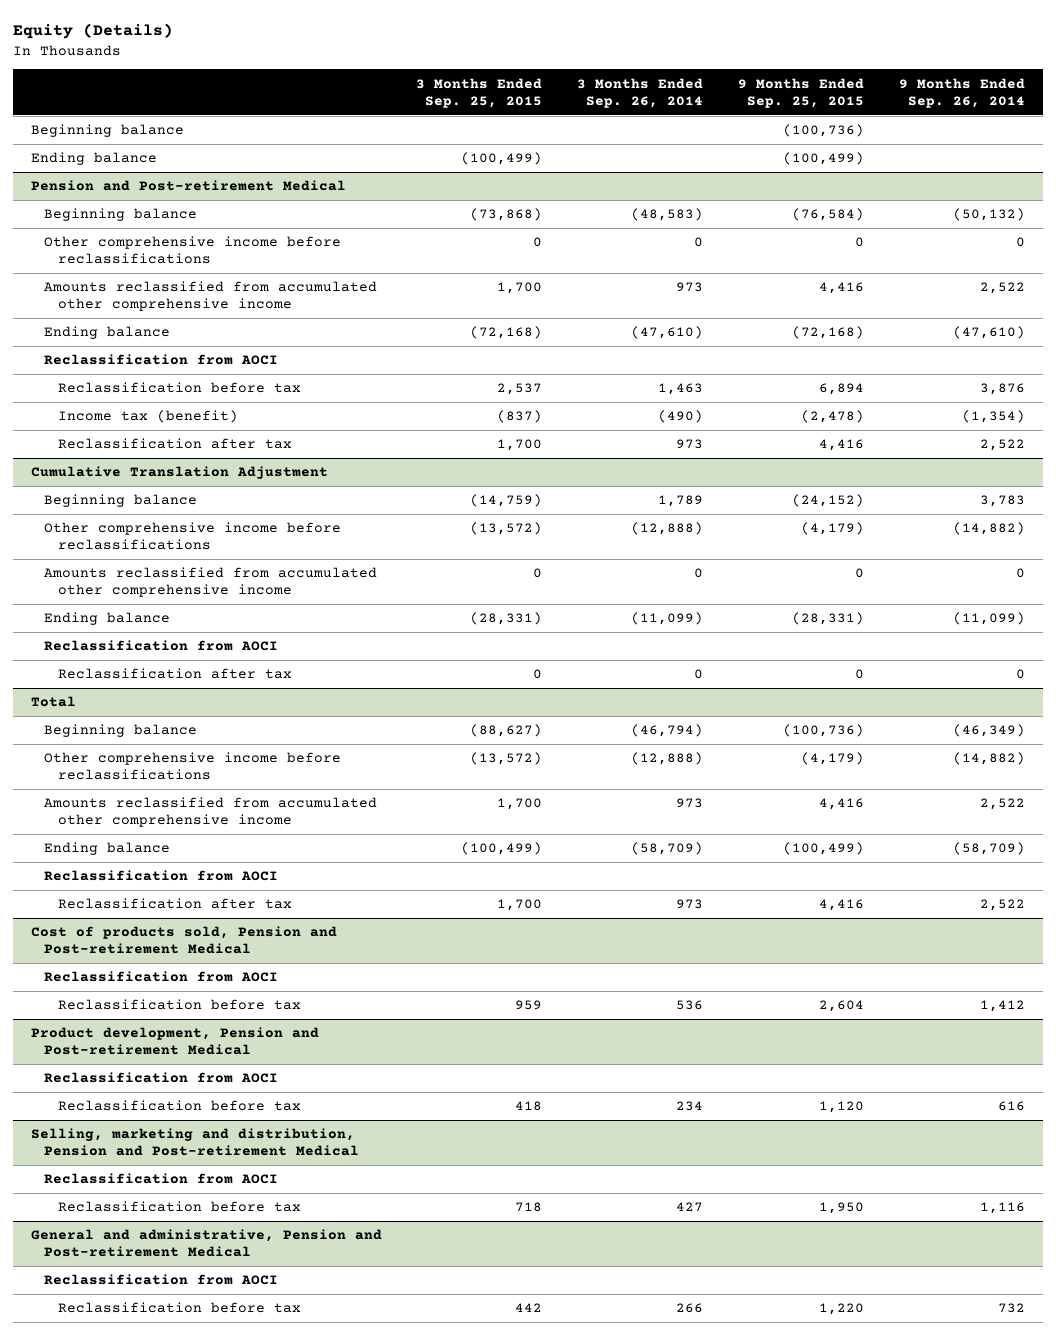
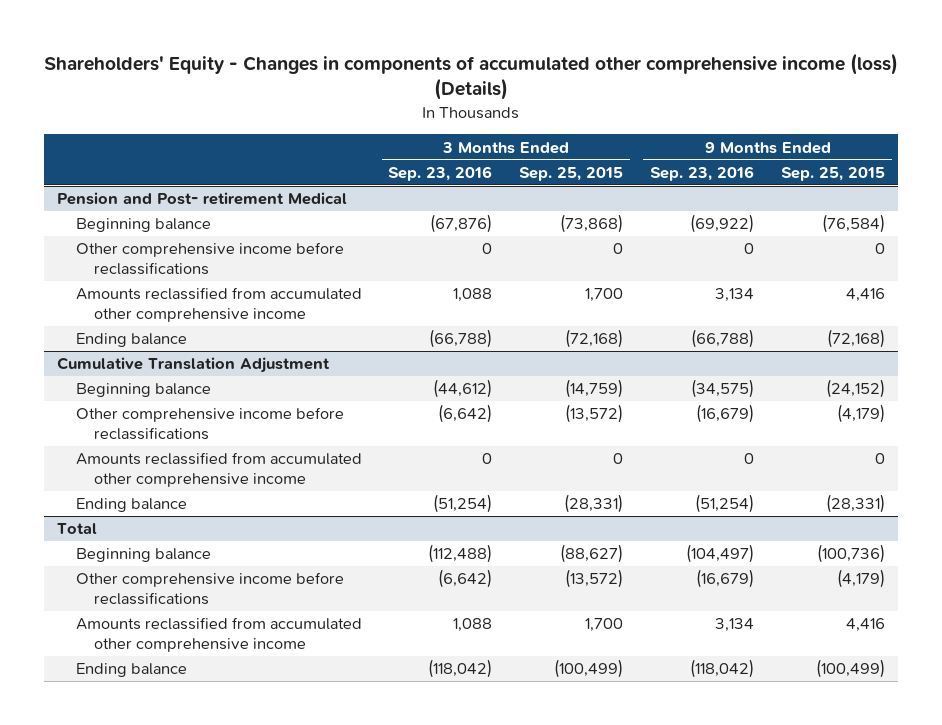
- Equity (Details)
+ Shareholders' Equity - Changes in components of accumulated other comprehensive income (loss) (Details)
- | 3 Months Ended Sep. 25, 2015 | 3 Months Ended Sep. 26, 2014 | 9 Months Ended Sep. 25, 2015 | 9 Months Ended Sep. 26, 2014
+ | 3 Months Ended Sep. 23, 2016 | 3 Months Ended Sep. 25, 2015 | 9 Months Ended Sep. 23, 2016 | 9 Months Ended Sep. 25, 2015
- Beginning balance | | | (100,736) |
- Ending balance | (100,499) | | (100,499) |
- Pension and Post-retirement Medical
+ Pension and Post- retirement Medical
- Reclassification from AOCI
- Reclassification before tax | 2,537 | 1,463 | 6,894 | 3,876
- Income tax (benefit) | (837) | (490) | (2,478) | (1,354)
- Reclassification after tax | 1,700 | 973 | 4,416 | 2,522
@ Cumulative Translation Adjustment
- Reclassification from AOCI
- Reclassification after tax | 0 | 0 | 0 | 0
@ Total
- Reclassification from AOCI
- Reclassification after tax | 1,700 | 973 | 4,416 | 2,522
- Cost of products sold, Pension and Post-retirement Medical
- Reclassification from AOCI
- Reclassification before tax | 959 | 536 | 2,604 | 1,412
- Product development, Pension and Post-retirement Medical
- Reclassification from AOCI
- Reclassification before tax | 418 | 234 | 1,120 | 616
- Selling, marketing and distribution, Pension and Post-retirement Medical
- Reclassification from AOCI
- Reclassification before tax | 718 | 427 | 1,950 | 1,116
- General and administrative, Pension and Post-retirement Medical
- Reclassification from AOCI
- Reclassification before tax | 442 | 266 | 1,220 | 732

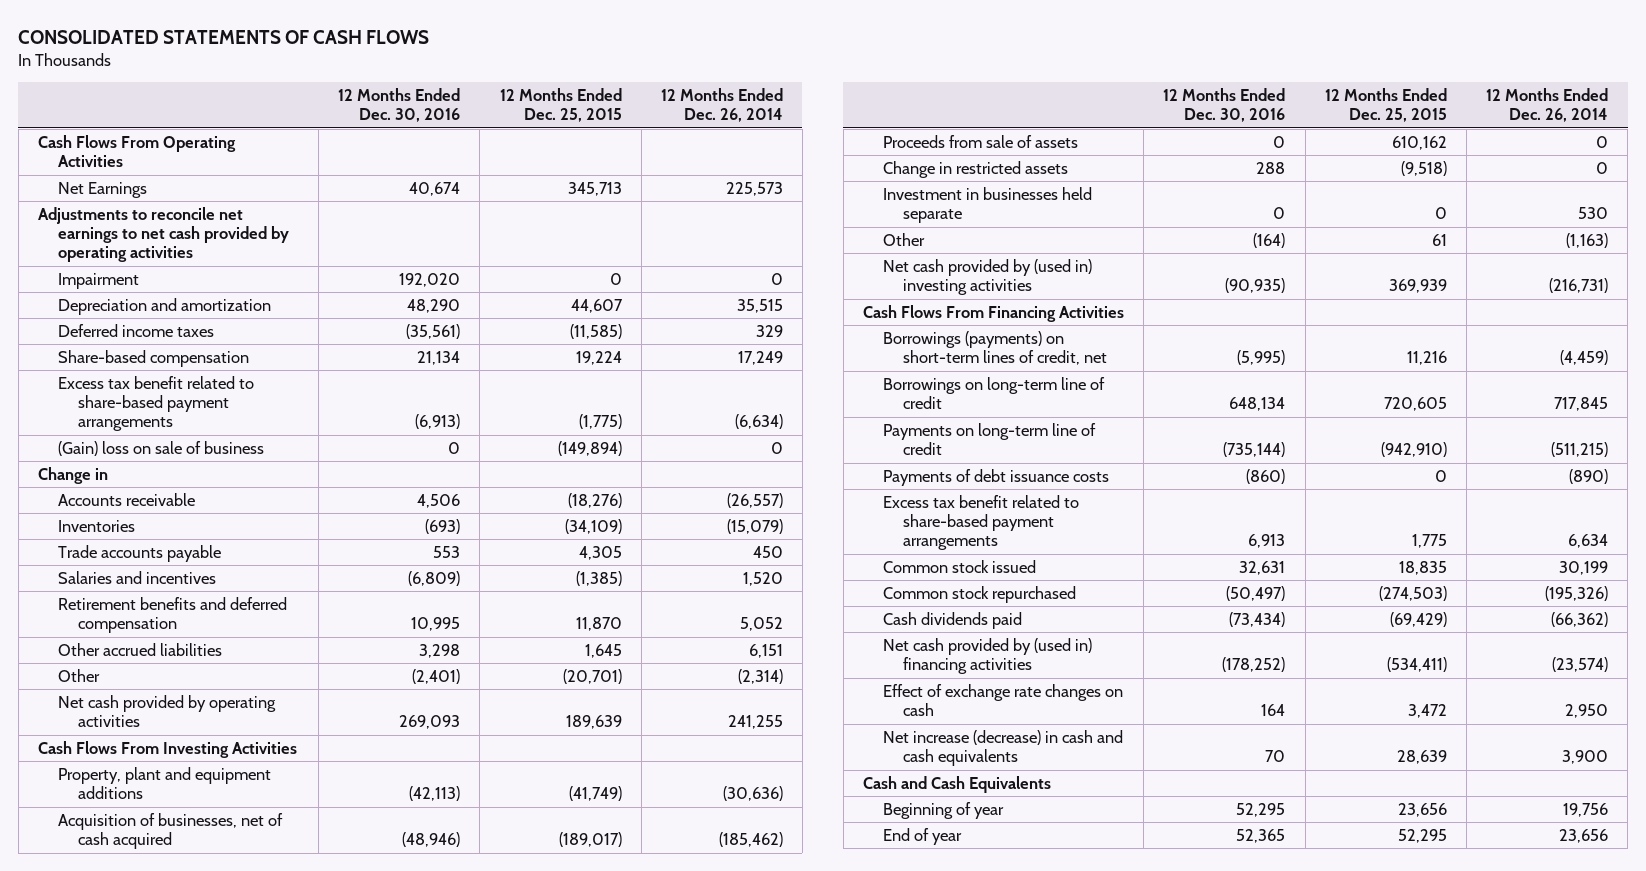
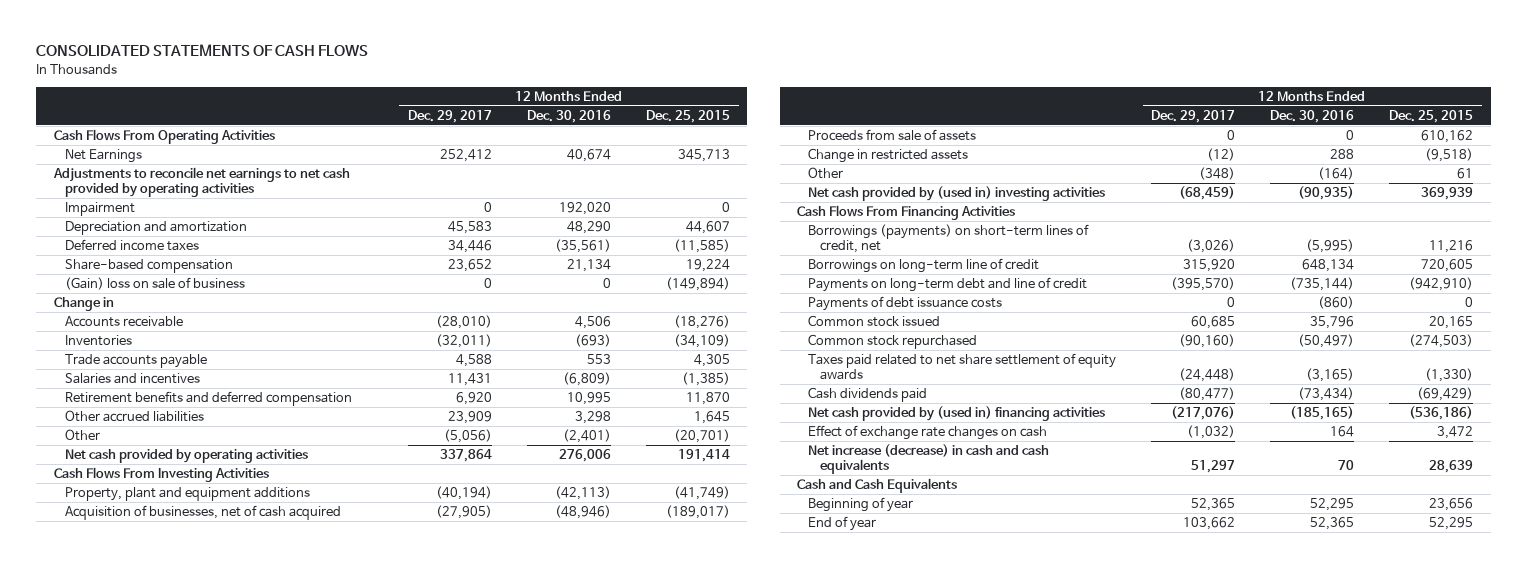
- | 12 Months Ended Dec. 30, 2016 | 12 Months Ended Dec. 25, 2015 | 12 Months Ended Dec. 26, 2014
+ | 12 Months Ended Dec. 29, 2017 | 12 Months Ended Dec. 30, 2016 | 12 Months Ended Dec. 25, 2015
- Excess tax benefit related to share-based payment arrangements | (6,913) | (1,775) | (6,634)
- Net cash provided by operating activities | 269,093 | 189,639 | 241,255
+ Net cash provided by operating activities | 337,864 | 276,006 | 191,414
- Investment in businesses held separate | 0 | 0 | 530
- Payments on long-term line of credit | (735,144) | (942,910) | (511,215)
+ Payments on long-term debt and line of credit | (395,570) | (735,144) | (942,910)
- Excess tax benefit related to share-based payment arrangements | 6,913 | 1,775 | 6,634
- Common stock issued | 32,631 | 18,835 | 30,199
+ Common stock issued | 60,685 | 35,796 | 20,165
+ Taxes paid related to net share settlement of equity awards | (24,448) | (3,165) | (1,330)
- Net cash provided by (used in) financing activities | (178,252) | (534,411) | (23,574)
+ Net cash provided by (used in) financing activities | (217,076) | (185,165) | (536,186)

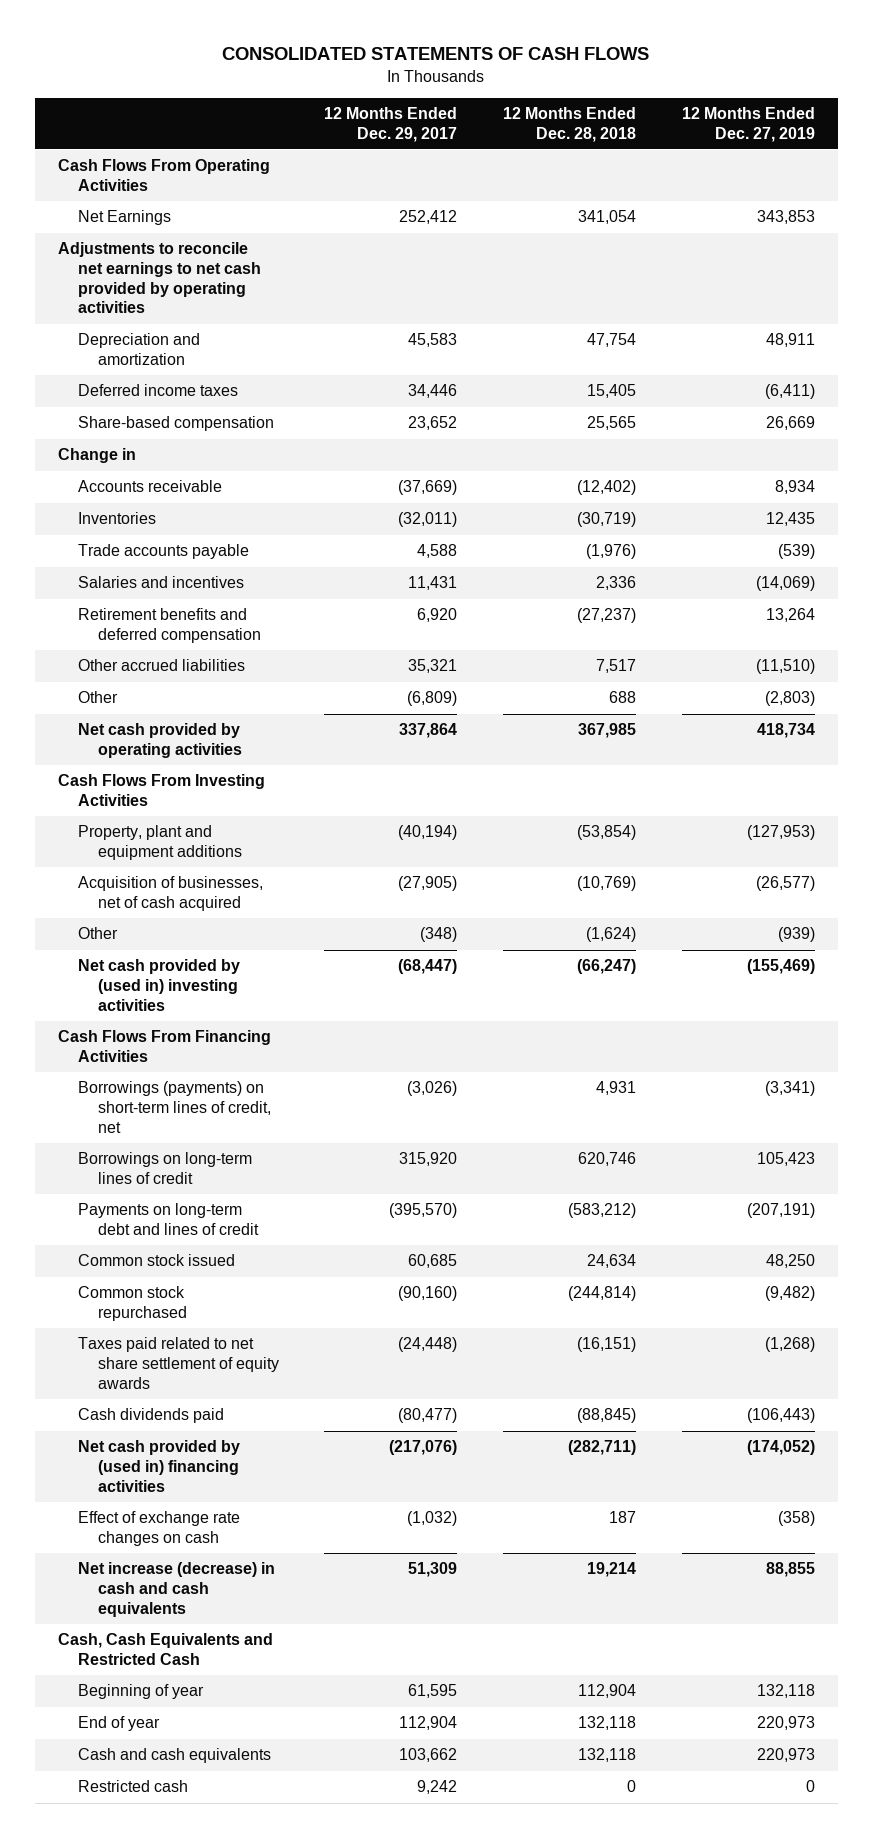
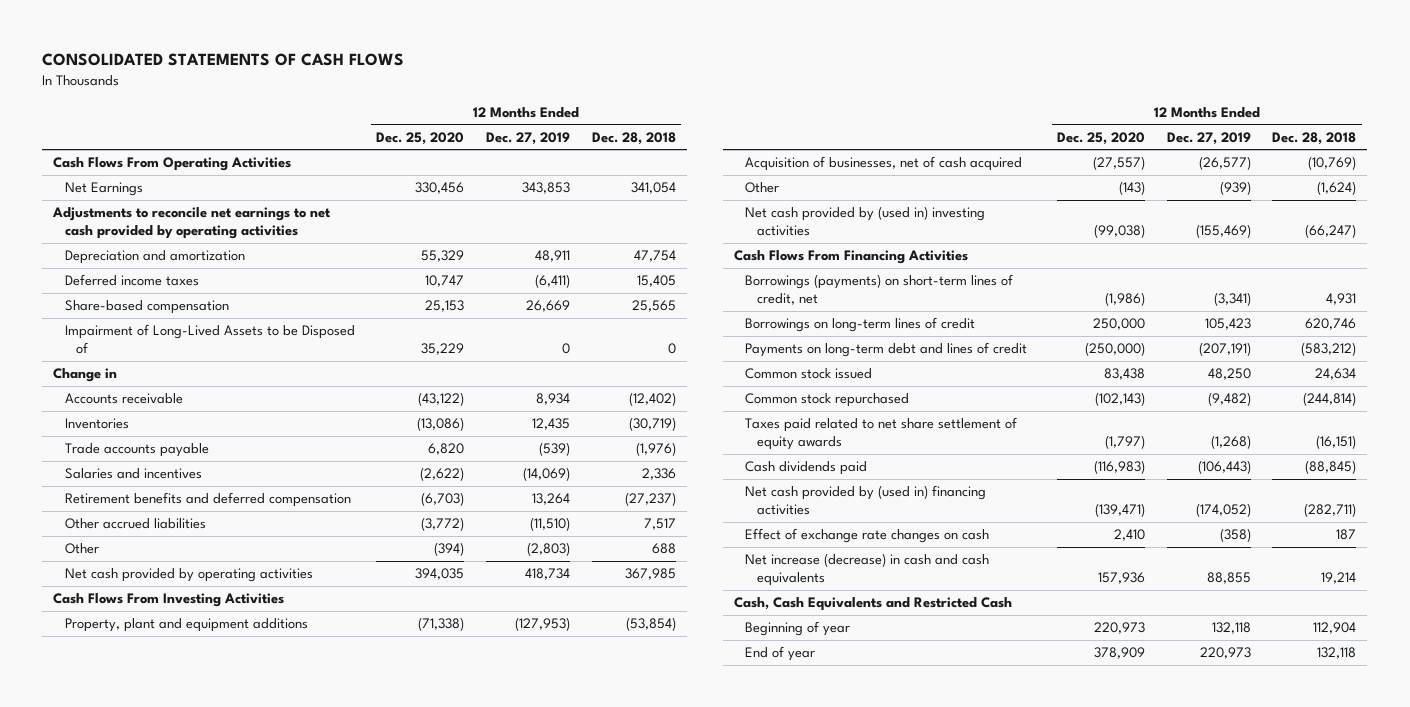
- | 12 Months Ended Dec. 29, 2017 | 12 Months Ended Dec. 28, 2018 | 12 Months Ended Dec. 27, 2019
+ | 12 Months Ended Dec. 25, 2020 | 12 Months Ended Dec. 27, 2019 | 12 Months Ended Dec. 28, 2018
+ Impairment of Long-Lived Assets to be Disposed of | 35,229 | 0 | 0
- Cash and cash equivalents | 103,662 | 132,118 | 220,973
- Restricted cash | 9,242 | 0 | 0

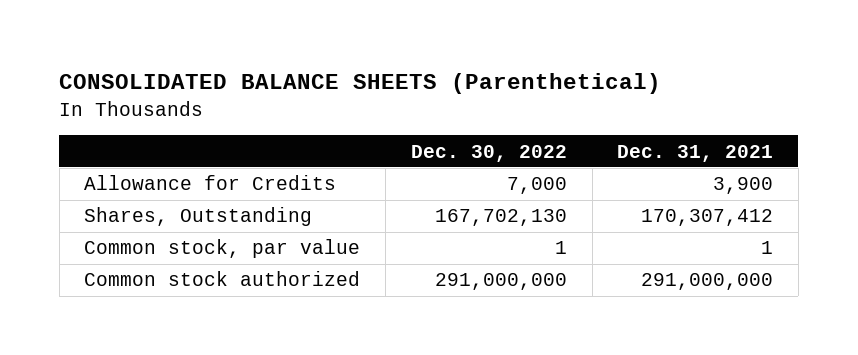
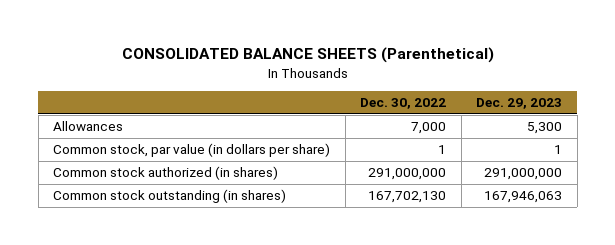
- | Dec. 30, 2022 | Dec. 31, 2021
+ | Dec. 30, 2022 | Dec. 29, 2023
- Allowance for Credits | 7,000 | 3,900
- Shares, Outstanding | 167,702,130 | 170,307,412
- Common stock, par value | 1 | 1
- Common stock authorized | 291,000,000 | 291,000,000
+ Allowances | 7,000 | 5,300
+ Common stock, par value (in dollars per share) | 1 | 1
+ Common stock authorized (in shares) | 291,000,000 | 291,000,000
+ Common stock outstanding (in shares) | 167,702,130 | 167,946,063

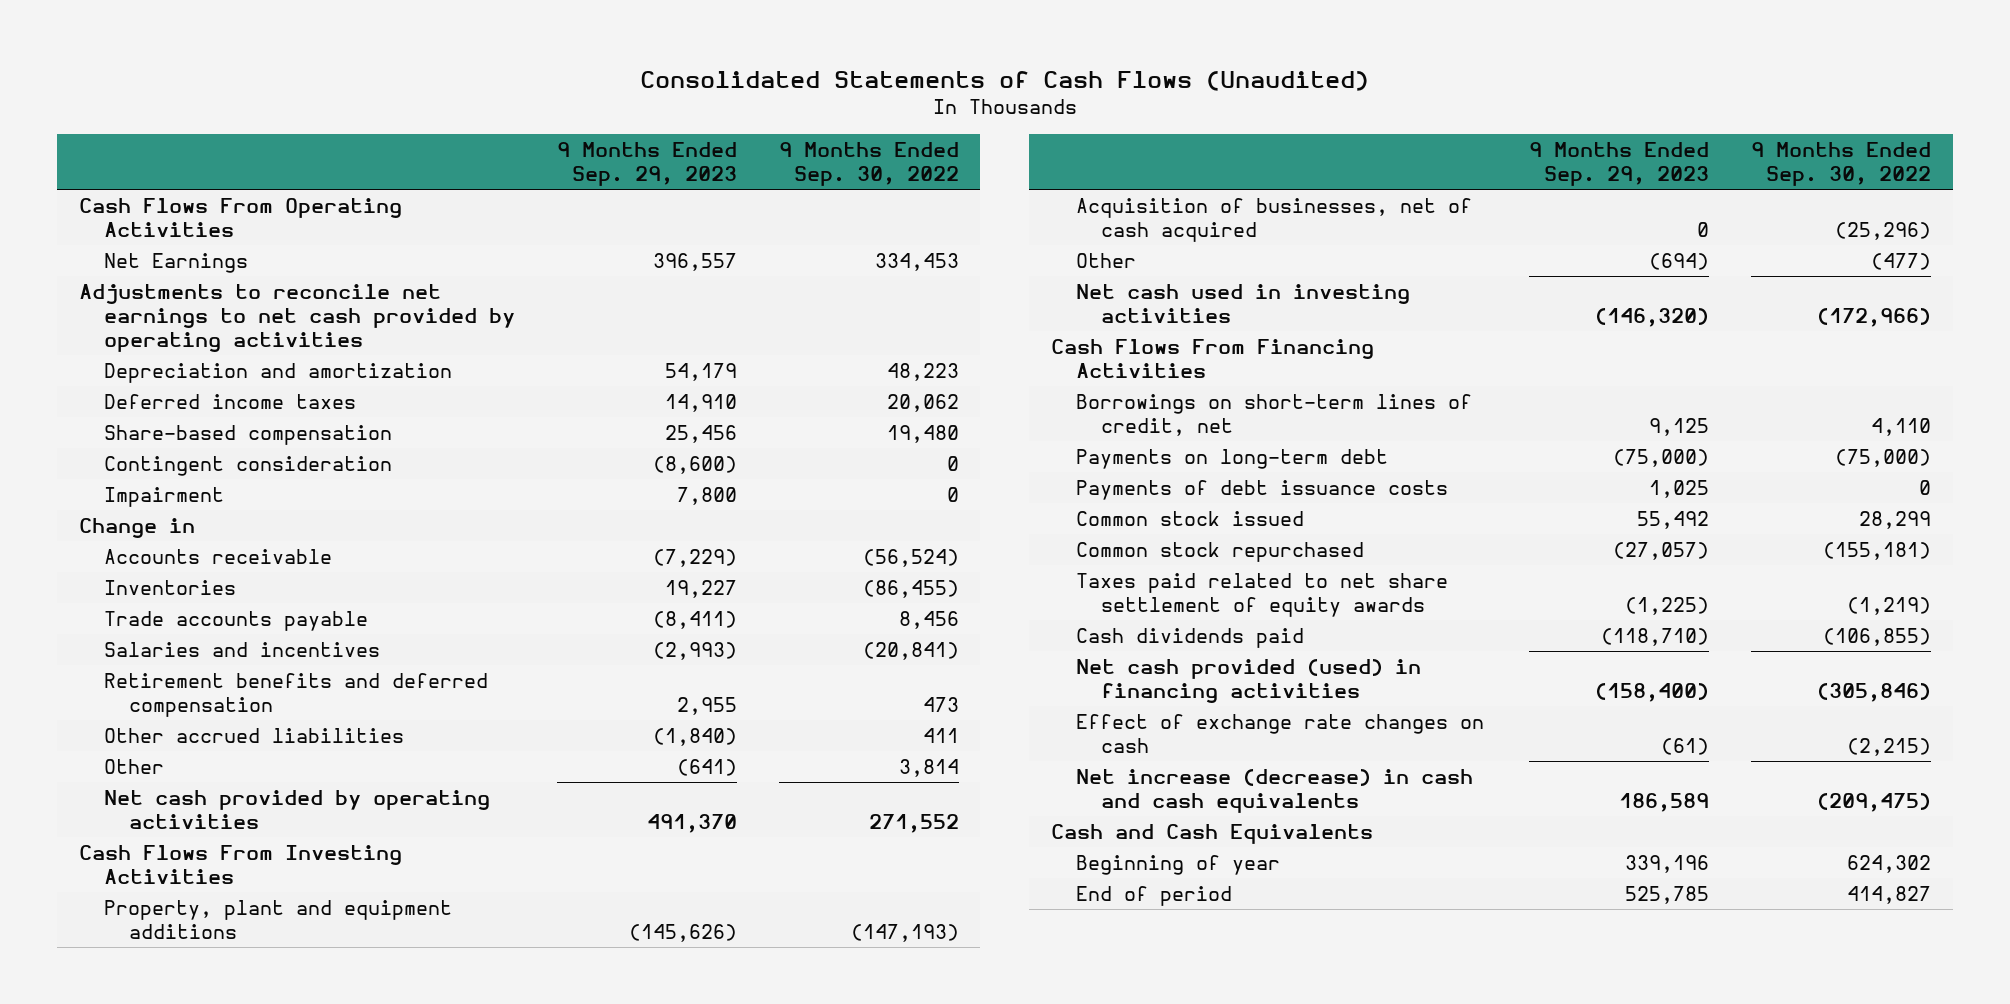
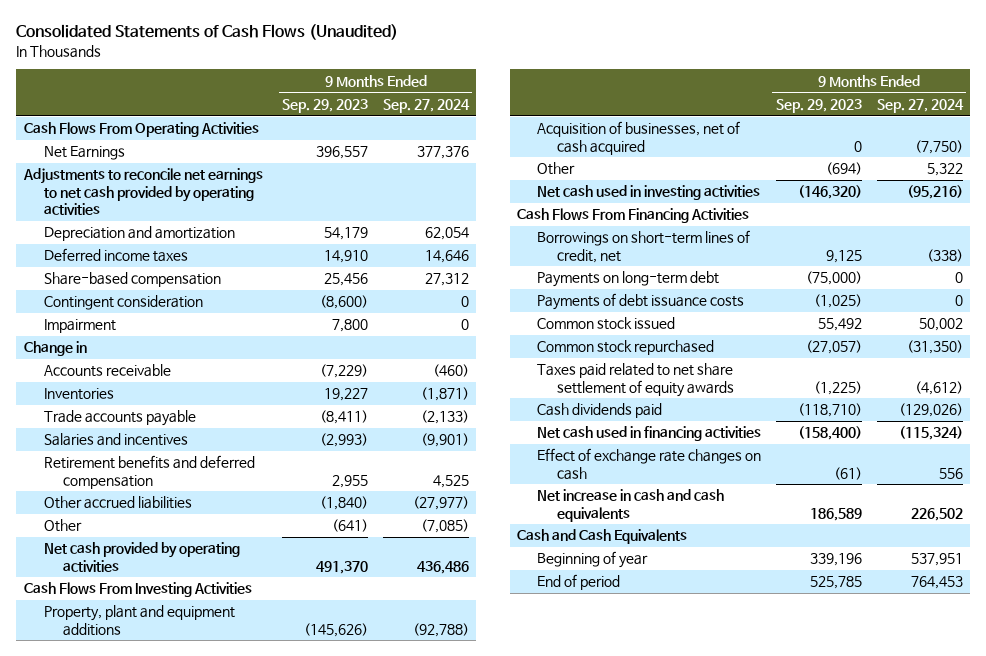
- | 9 Months Ended Sep. 29, 2023 | 9 Months Ended Sep. 30, 2022
+ | 9 Months Ended Sep. 29, 2023 | 9 Months Ended Sep. 27, 2024
- Payments of debt issuance costs | 1,025 | 0
+ Payments of debt issuance costs | (1,025) | 0
- Net cash provided (used) in financing activities | (158,400) | (305,846)
+ Net cash used in financing activities | (158,400) | (115,324)
- Net increase (decrease) in cash and cash equivalents | 186,589 | (209,475)
+ Net increase in cash and cash equivalents | 186,589 | 226,502

